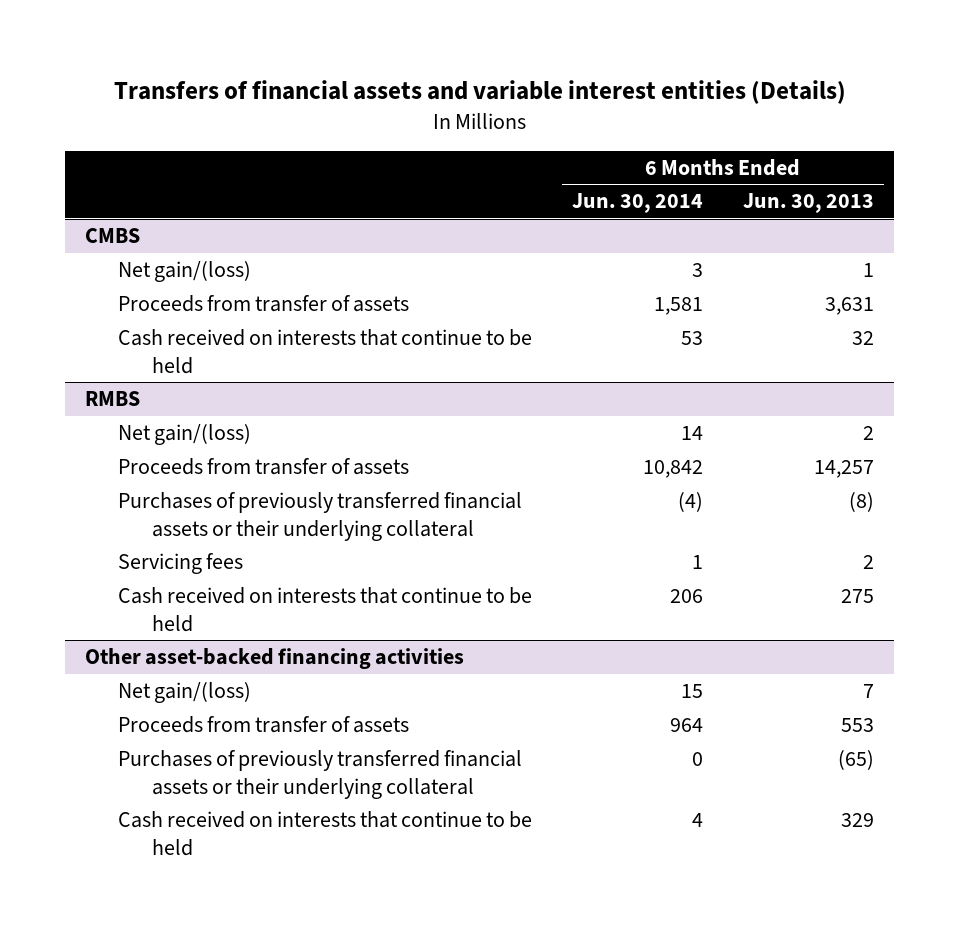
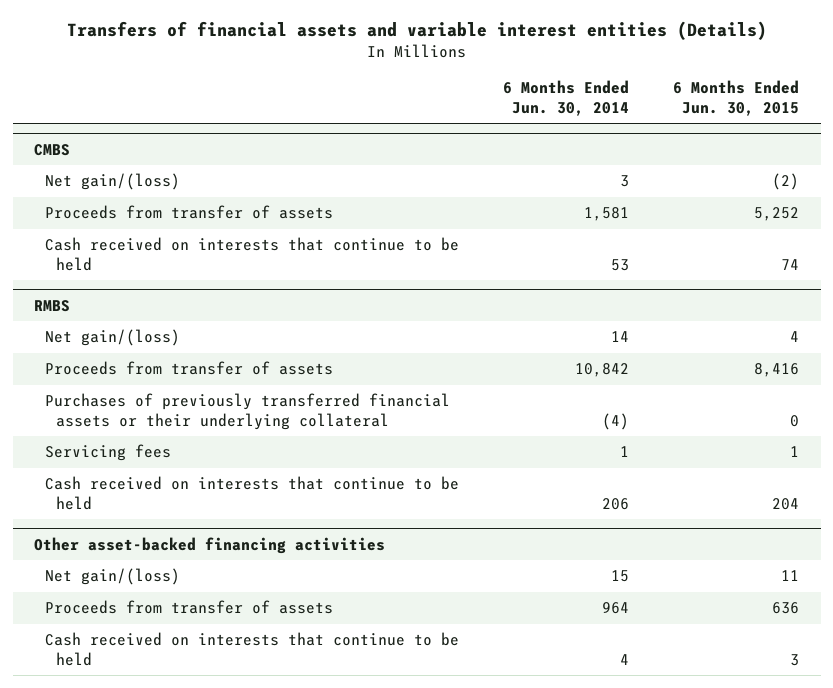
- | 6 Months Ended Jun. 30, 2014 | 6 Months Ended Jun. 30, 2013
+ | 6 Months Ended Jun. 30, 2014 | 6 Months Ended Jun. 30, 2015
@ Other asset-backed financing activities
- Purchases of previously transferred financial assets or their underlying collateral | 0 | (65)

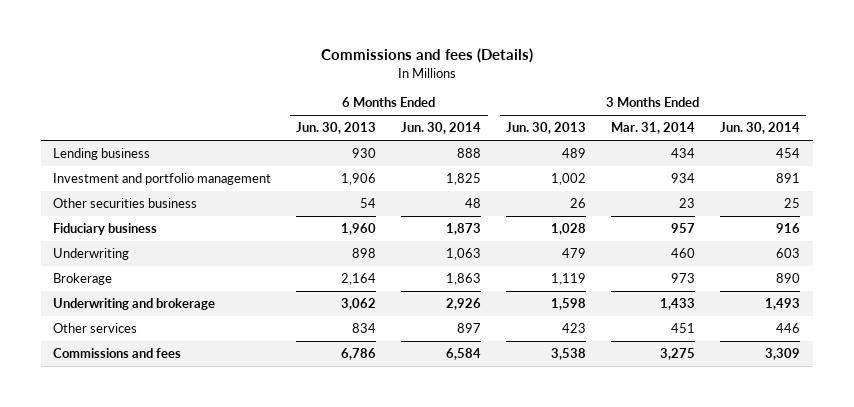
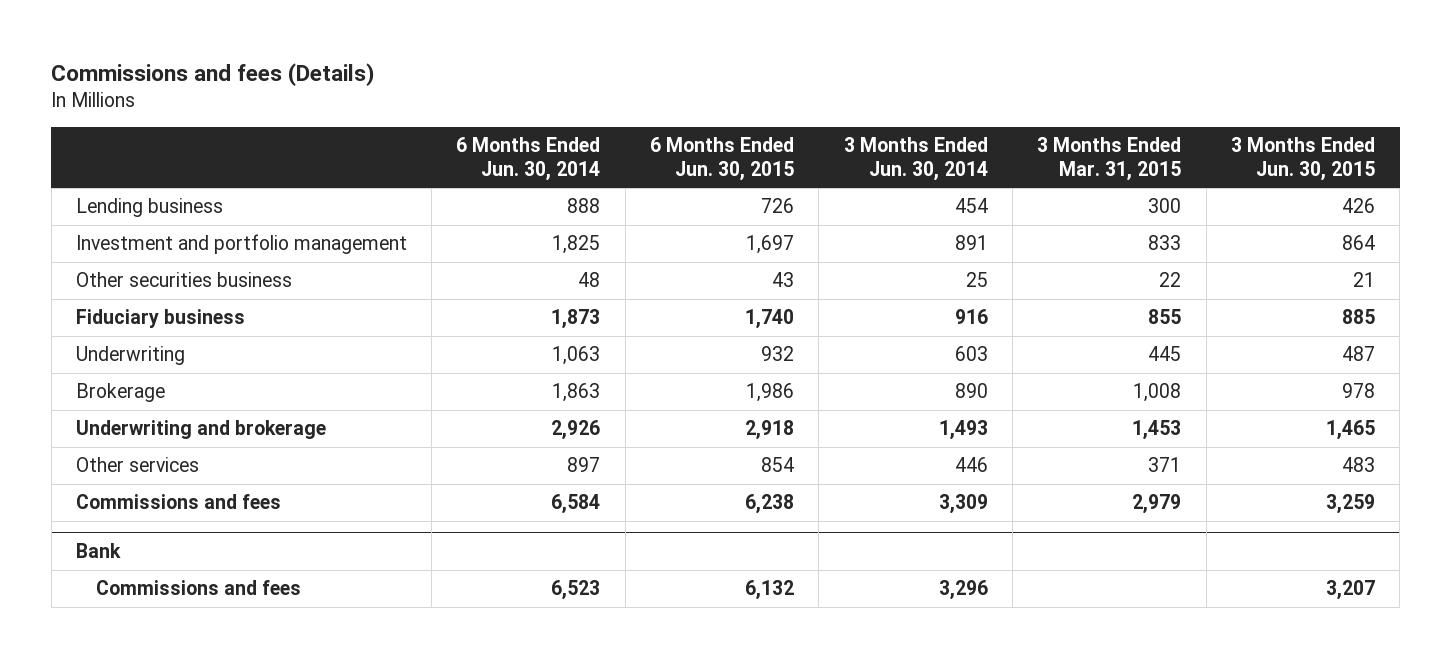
- | 6 Months Ended Jun. 30, 2013 | 6 Months Ended Jun. 30, 2014 | 3 Months Ended Jun. 30, 2013 | 3 Months Ended Mar. 31, 2014 | 3 Months Ended Jun. 30, 2014
+ | 6 Months Ended Jun. 30, 2014 | 6 Months Ended Jun. 30, 2015 | 3 Months Ended Jun. 30, 2014 | 3 Months Ended Mar. 31, 2015 | 3 Months Ended Jun. 30, 2015
+ Bank
+ Commissions and fees | 6,523 | 6,132 | 3,296 | | 3,207

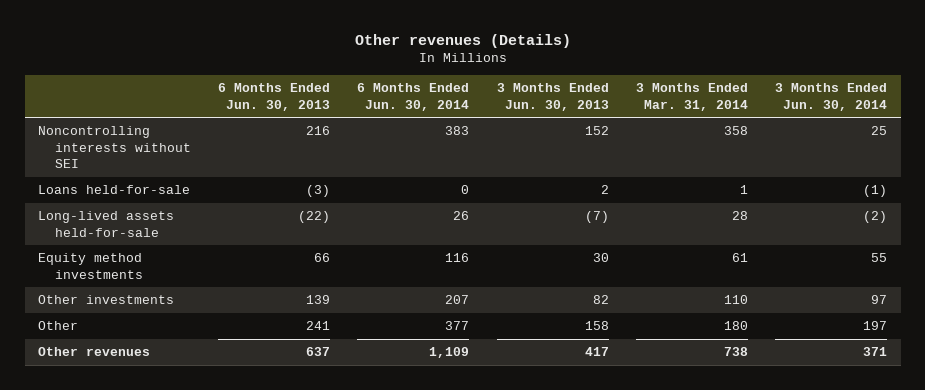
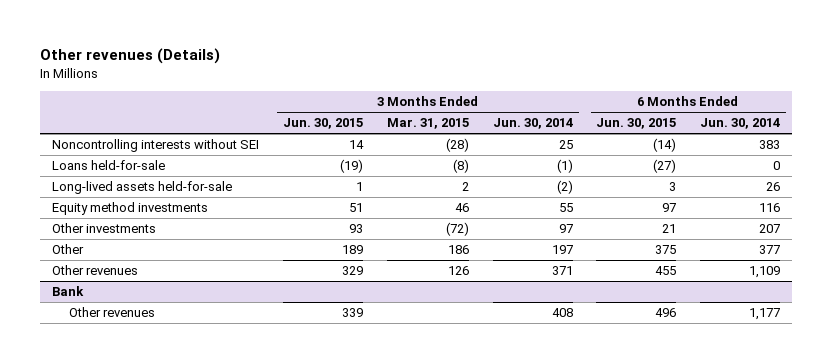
- | 6 Months Ended Jun. 30, 2013 | 6 Months Ended Jun. 30, 2014 | 3 Months Ended Jun. 30, 2013 | 3 Months Ended Mar. 31, 2014 | 3 Months Ended Jun. 30, 2014
+ | 3 Months Ended Jun. 30, 2015 | 3 Months Ended Mar. 31, 2015 | 3 Months Ended Jun. 30, 2014 | 6 Months Ended Jun. 30, 2015 | 6 Months Ended Jun. 30, 2014
+ Bank
+ Other revenues | 339 | | 408 | 496 | 1,177

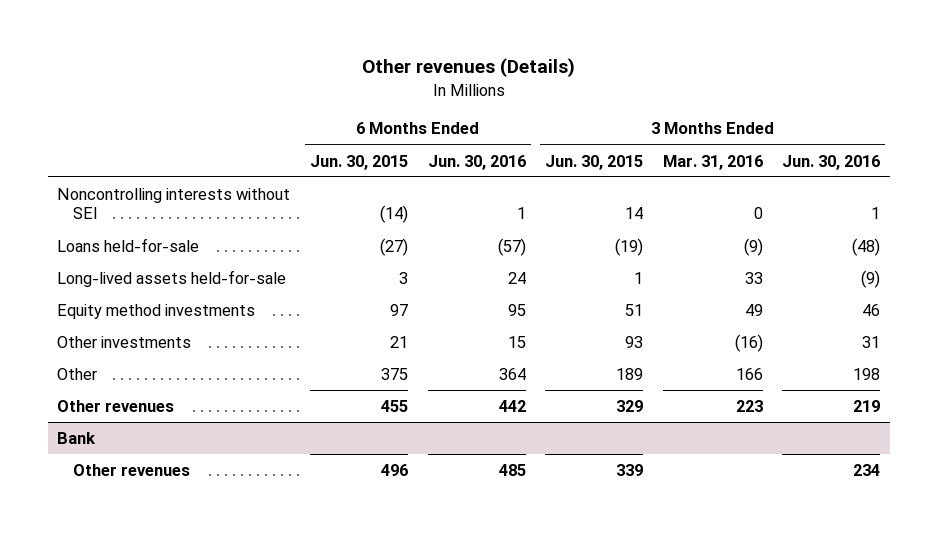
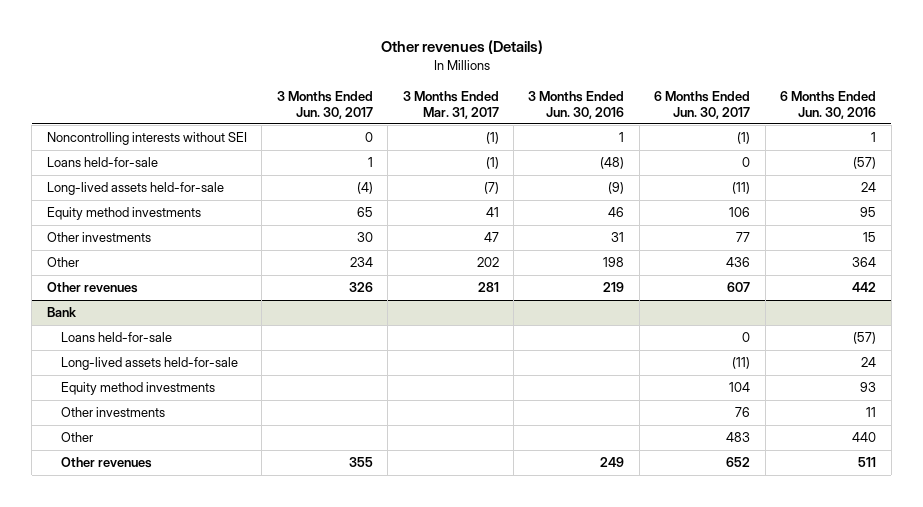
- | 6 Months Ended Jun. 30, 2015 | 6 Months Ended Jun. 30, 2016 | 3 Months Ended Jun. 30, 2015 | 3 Months Ended Mar. 31, 2016 | 3 Months Ended Jun. 30, 2016
+ | 3 Months Ended Jun. 30, 2017 | 3 Months Ended Mar. 31, 2017 | 3 Months Ended Jun. 30, 2016 | 6 Months Ended Jun. 30, 2017 | 6 Months Ended Jun. 30, 2016
@ Bank
- Other revenues | 496 | 485 | 339 | | 234
+ Loans held-for-sale | | | | 0 | (57)
+ Long-lived assets held-for-sale | | | | (11) | 24
+ Equity method investments | | | | 104 | 93
+ Other investments | | | | 76 | 11
+ Other | | | | 483 | 440
+ Other revenues | 355 | | 249 | 652 | 511

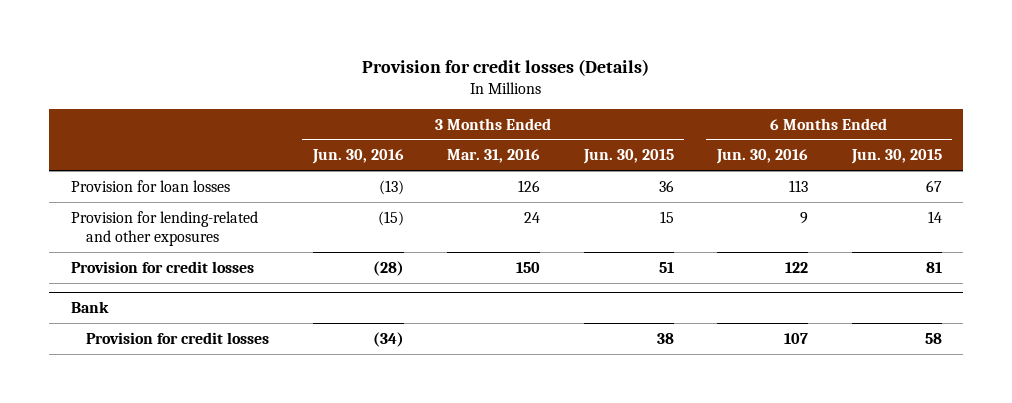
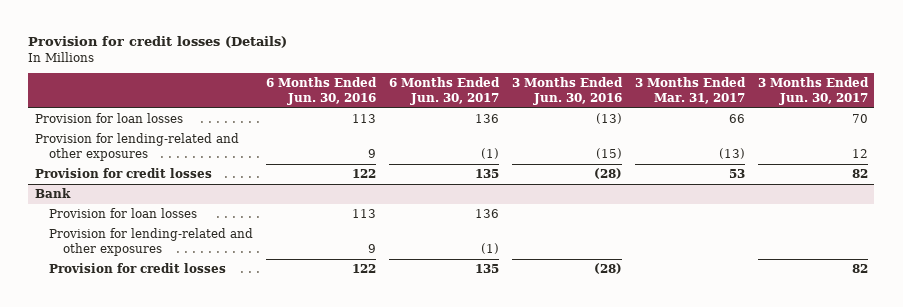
- | 3 Months Ended Jun. 30, 2016 | 3 Months Ended Mar. 31, 2016 | 3 Months Ended Jun. 30, 2015 | 6 Months Ended Jun. 30, 2016 | 6 Months Ended Jun. 30, 2015
+ | 6 Months Ended Jun. 30, 2016 | 6 Months Ended Jun. 30, 2017 | 3 Months Ended Jun. 30, 2016 | 3 Months Ended Mar. 31, 2017 | 3 Months Ended Jun. 30, 2017
@ Bank
- Provision for credit losses | (34) | | 38 | 107 | 58
+ Provision for loan losses | 113 | 136 | | |
+ Provision for lending-related and other exposures | 9 | (1) | | |
+ Provision for credit losses | 122 | 135 | (28) | | 82

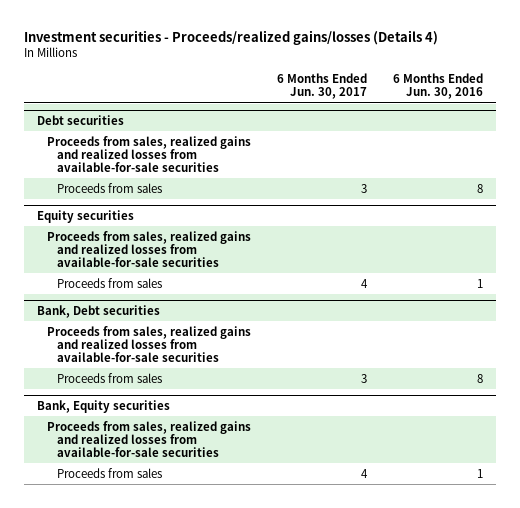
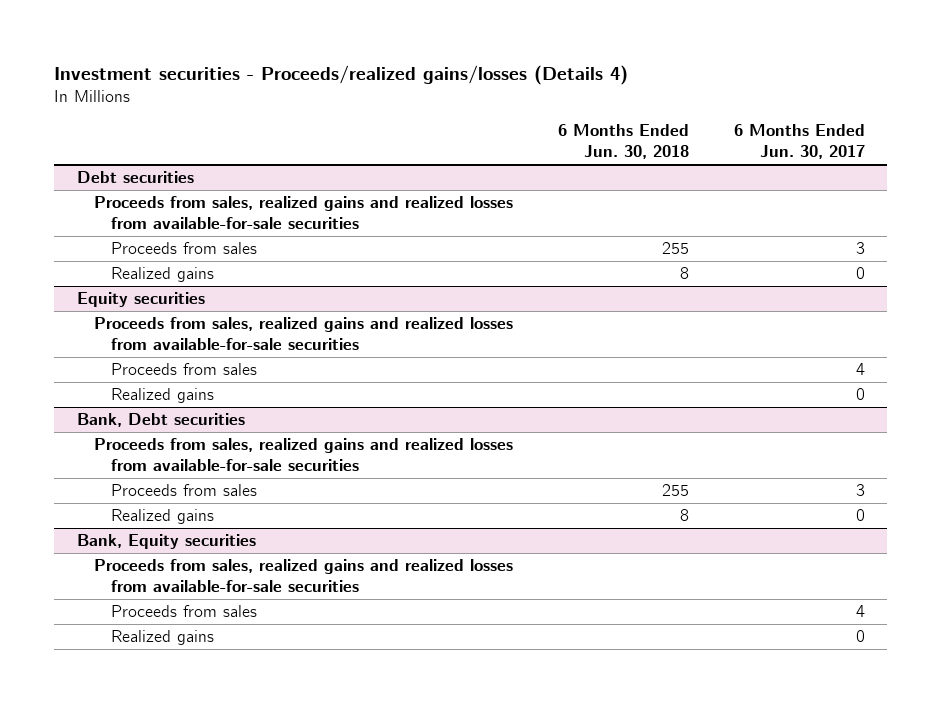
- | 6 Months Ended Jun. 30, 2017 | 6 Months Ended Jun. 30, 2016
+ | 6 Months Ended Jun. 30, 2018 | 6 Months Ended Jun. 30, 2017
@ Debt securities
+ Realized gains | 8 | 0
@ Equity securities
+ Realized gains | | 0
@ Bank, Debt securities
+ Realized gains | 8 | 0
@ Bank, Equity securities
+ Realized gains | | 0

